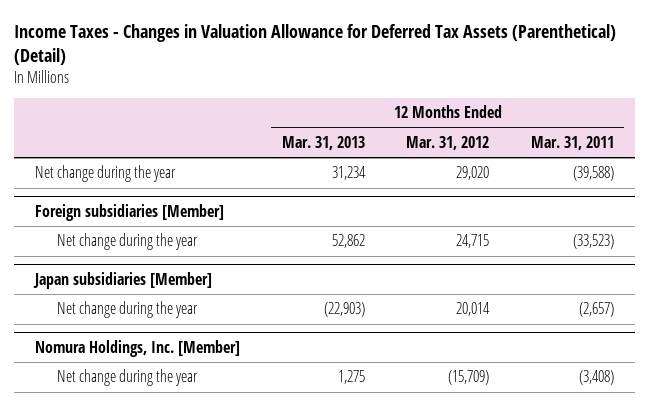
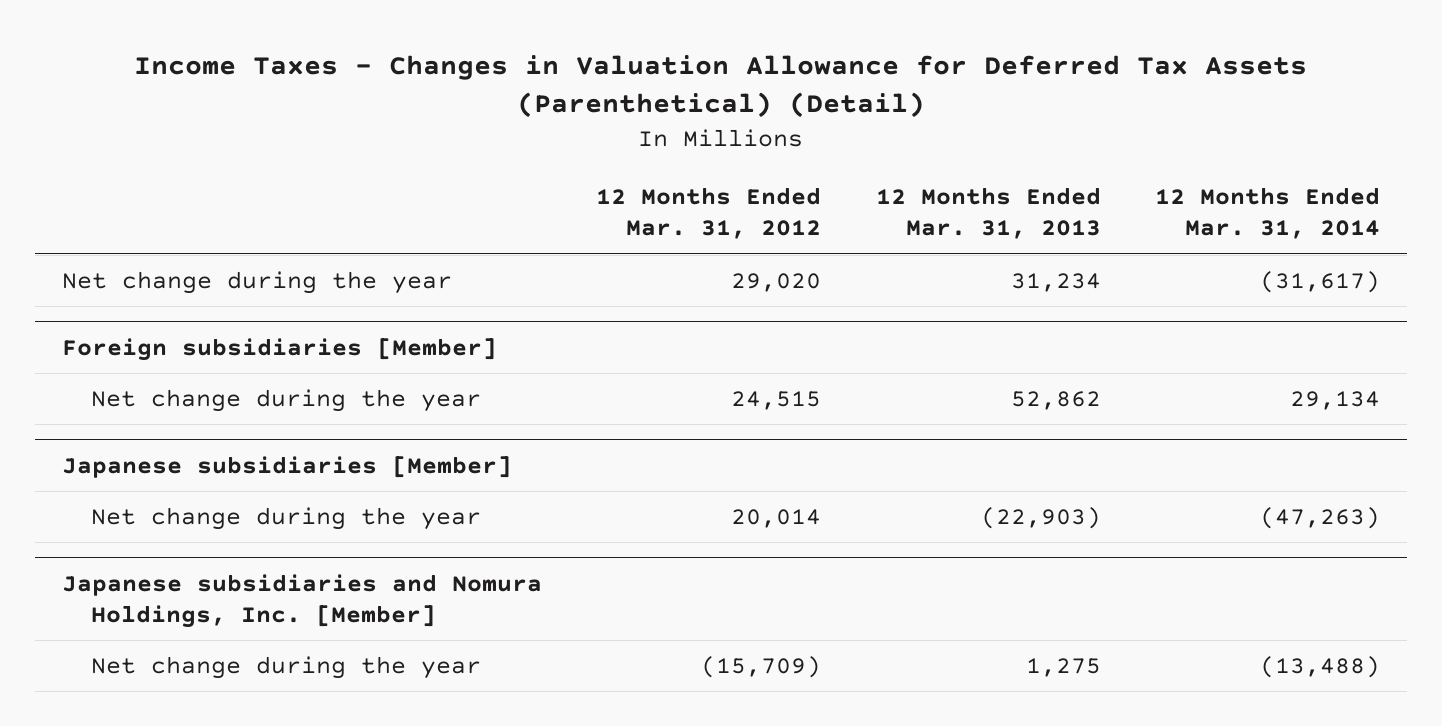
- | 12 Months Ended Mar. 31, 2013 | 12 Months Ended Mar. 31, 2012 | 12 Months Ended Mar. 31, 2011
+ | 12 Months Ended Mar. 31, 2012 | 12 Months Ended Mar. 31, 2013 | 12 Months Ended Mar. 31, 2014
@ Foreign subsidiaries [Member]
- Net change during the year | 52,862 | 24,715 | (33,523)
- Japan subsidiaries [Member]
@ Foreign subsidiaries [Member]
+ Net change during the year | 24,515 | 52,862 | 29,134
+ Japanese subsidiaries [Member]
- Nomura Holdings, Inc. [Member]
+ Japanese subsidiaries and Nomura Holdings, Inc. [Member]

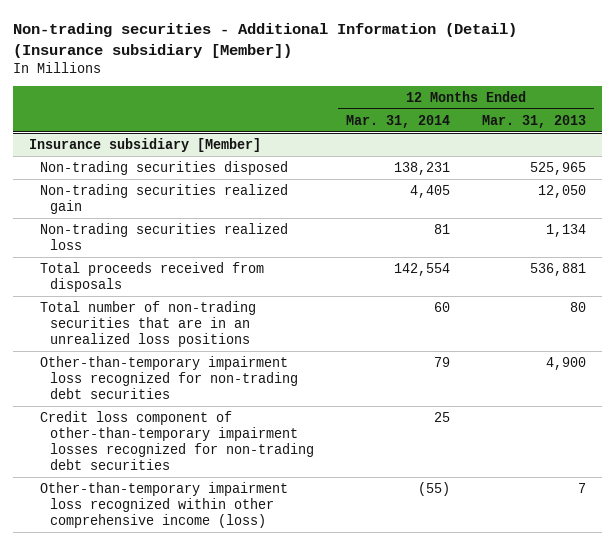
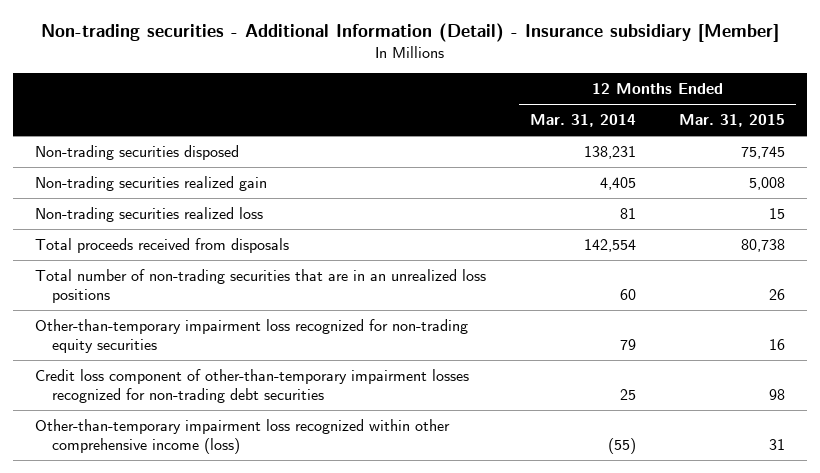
- Non-trading securities - Additional Information (Detail) (Insurance subsidiary [Member])
+ Non-trading securities - Additional Information (Detail) - Insurance subsidiary [Member]
- | 12 Months Ended Mar. 31, 2014 | 12 Months Ended Mar. 31, 2013
+ | 12 Months Ended Mar. 31, 2014 | 12 Months Ended Mar. 31, 2015
- Insurance subsidiary [Member]
- Other-than-temporary impairment loss recognized for non-trading debt securities | 79 | 4,900
+ Other-than-temporary impairment loss recognized for non-trading equity securities | 79 | 16

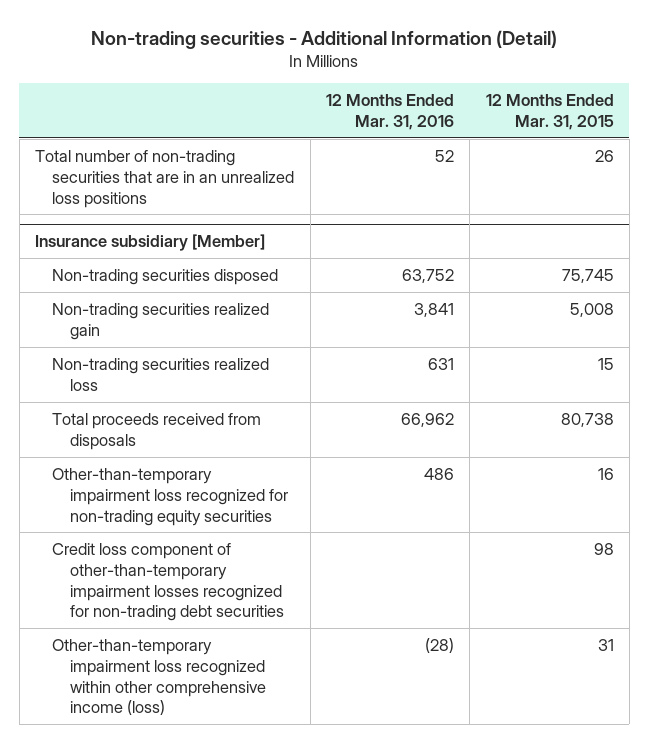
- Non-trading securities - Additional Information (Detail) - Insurance subsidiary [Member]
+ Non-trading securities - Additional Information (Detail)
- | 12 Months Ended Mar. 31, 2014 | 12 Months Ended Mar. 31, 2015
+ | 12 Months Ended Mar. 31, 2016 | 12 Months Ended Mar. 31, 2015
moved up: Total number of non-trading securities that are in an unrealized loss positions | 52 | 26
+ Insurance subsidiary [Member]

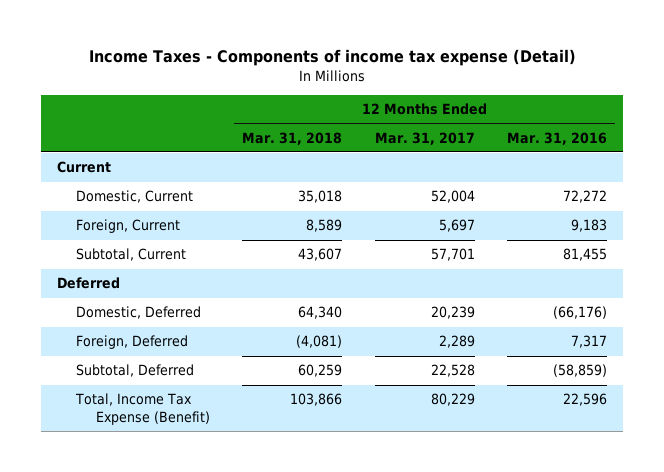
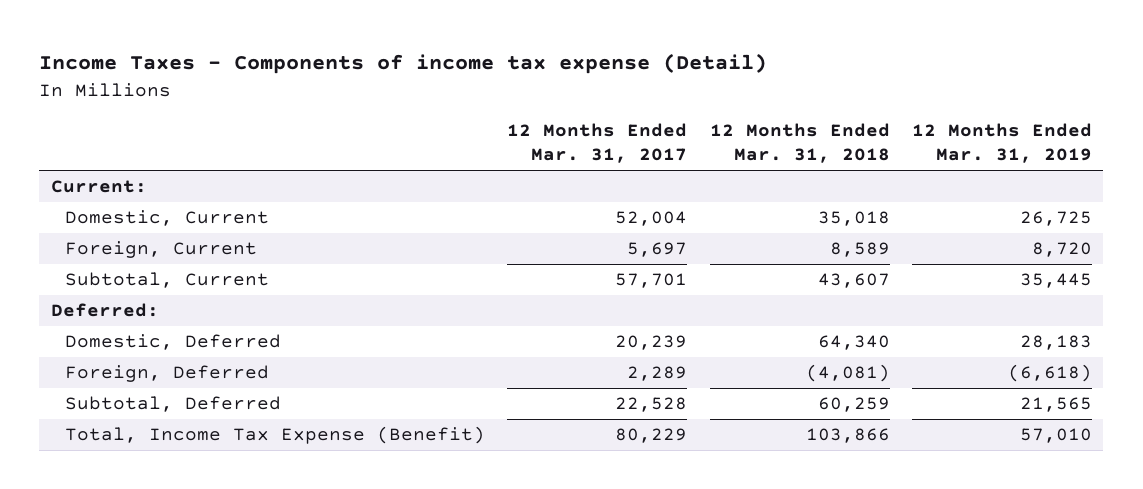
- | 12 Months Ended Mar. 31, 2018 | 12 Months Ended Mar. 31, 2017 | 12 Months Ended Mar. 31, 2016
+ | 12 Months Ended Mar. 31, 2017 | 12 Months Ended Mar. 31, 2018 | 12 Months Ended Mar. 31, 2019
- Current
+ Current:
- Deferred
+ Deferred:

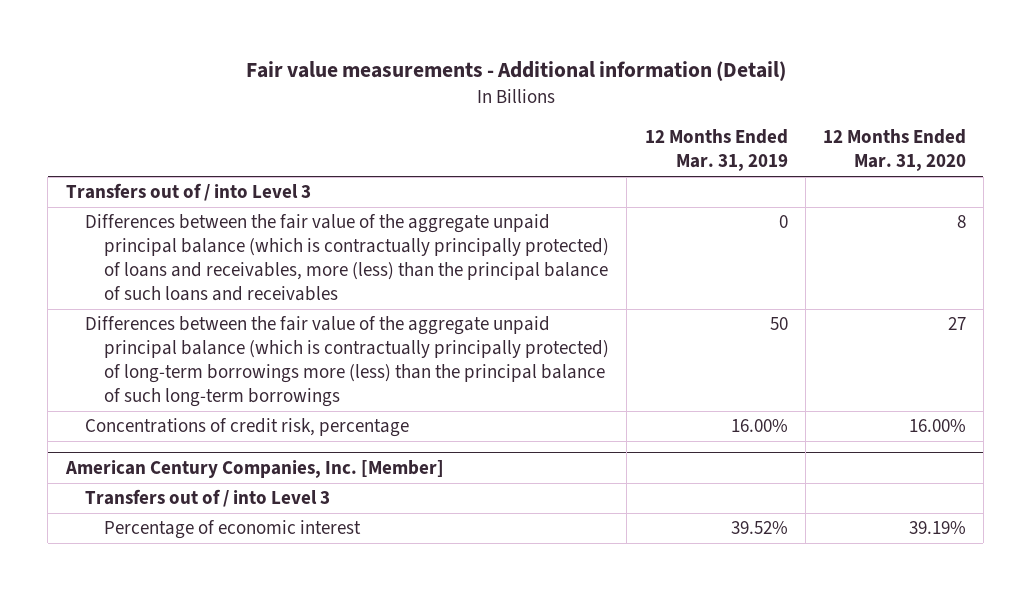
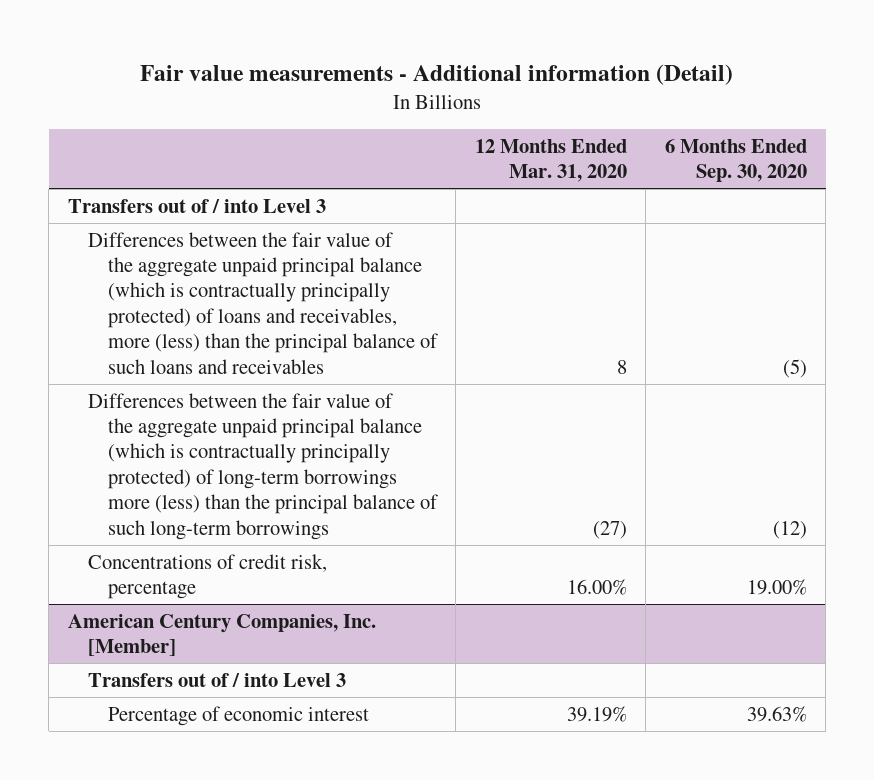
- | 12 Months Ended Mar. 31, 2019 | 12 Months Ended Mar. 31, 2020
+ | 12 Months Ended Mar. 31, 2020 | 6 Months Ended Sep. 30, 2020
- Differences between the fair value of the aggregate unpaid principal balance (which is contractually principally protected) of long-term borrowings more (less) than the principal balance of such long-term borrowings | 50 | 27
+ Differences between the fair value of the aggregate unpaid principal balance (which is contractually principally protected) of long-term borrowings more (less) than the principal balance of such long-term borrowings | (27) | (12)

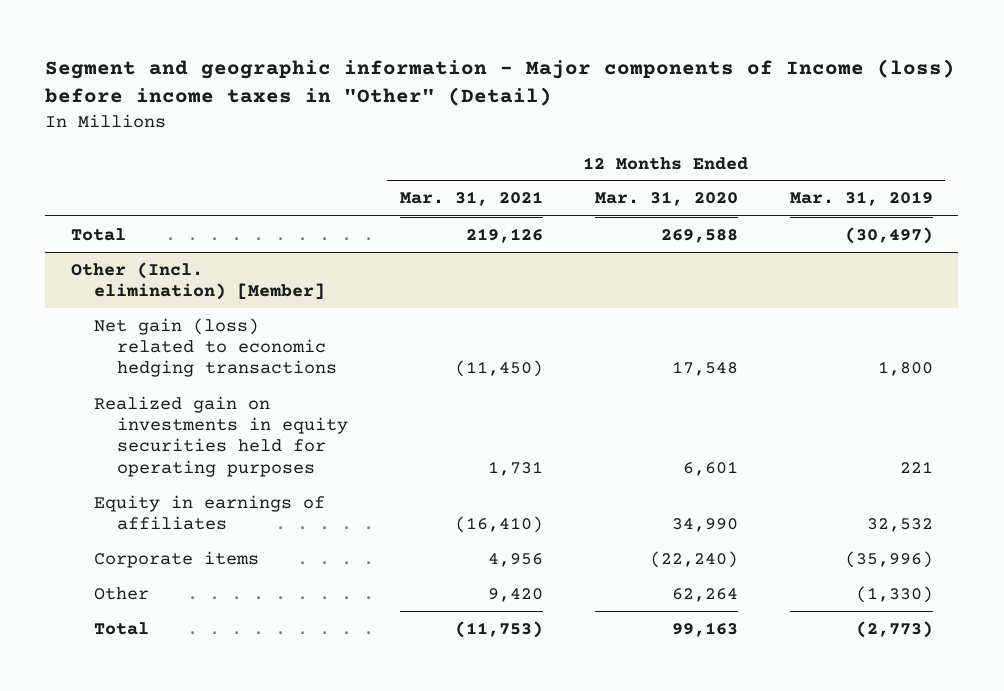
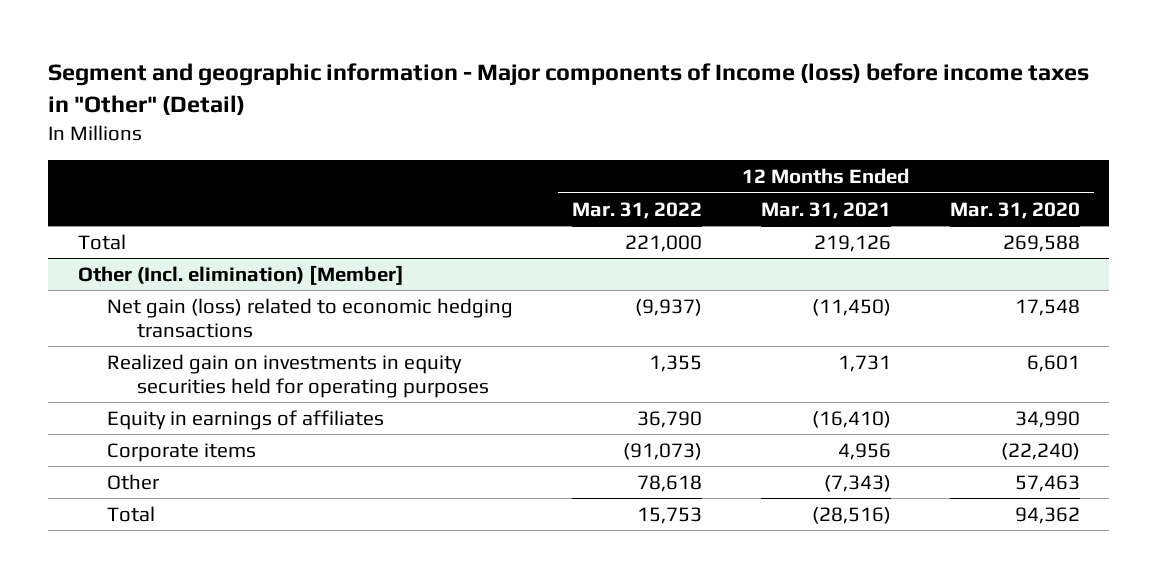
- | 12 Months Ended Mar. 31, 2021 | 12 Months Ended Mar. 31, 2020 | 12 Months Ended Mar. 31, 2019
+ | 12 Months Ended Mar. 31, 2022 | 12 Months Ended Mar. 31, 2021 | 12 Months Ended Mar. 31, 2020
@ Other (Incl. elimination) [Member]
- Other | 9,420 | 62,264 | (1,330)
- Total | (11,753) | 99,163 | (2,773)
+ Other | 78,618 | (7,343) | 57,463
+ Total | 15,753 | (28,516) | 94,362

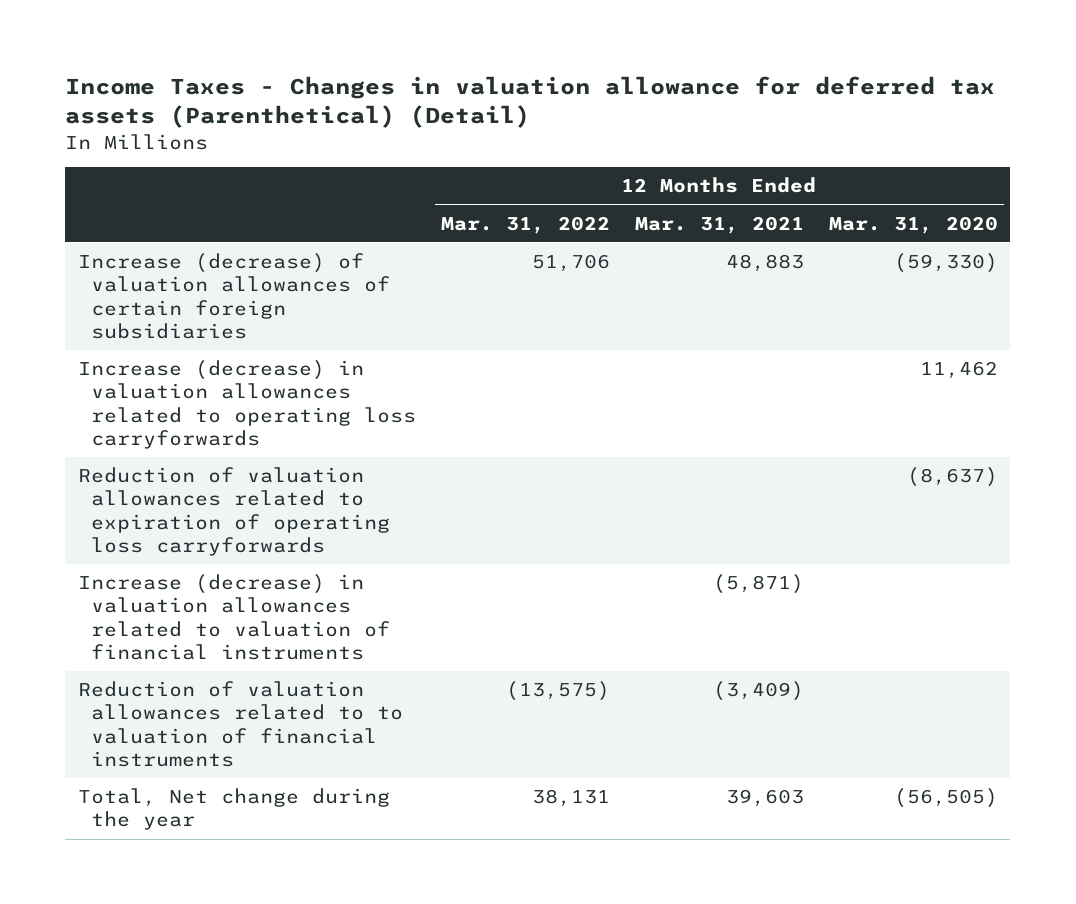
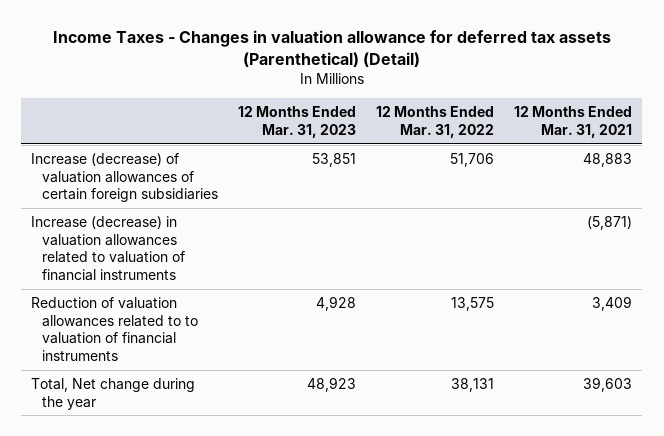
- | 12 Months Ended Mar. 31, 2022 | 12 Months Ended Mar. 31, 2021 | 12 Months Ended Mar. 31, 2020
+ | 12 Months Ended Mar. 31, 2023 | 12 Months Ended Mar. 31, 2022 | 12 Months Ended Mar. 31, 2021
- Increase (decrease) in valuation allowances related to operating loss carryforwards | | | 11,462
- Reduction of valuation allowances related to expiration of operating loss carryforwards | | | (8,637)
- Reduction of valuation allowances related to to valuation of financial instruments | (13,575) | (3,409) |
+ Reduction of valuation allowances related to to valuation of financial instruments | 4,928 | 13,575 | 3,409

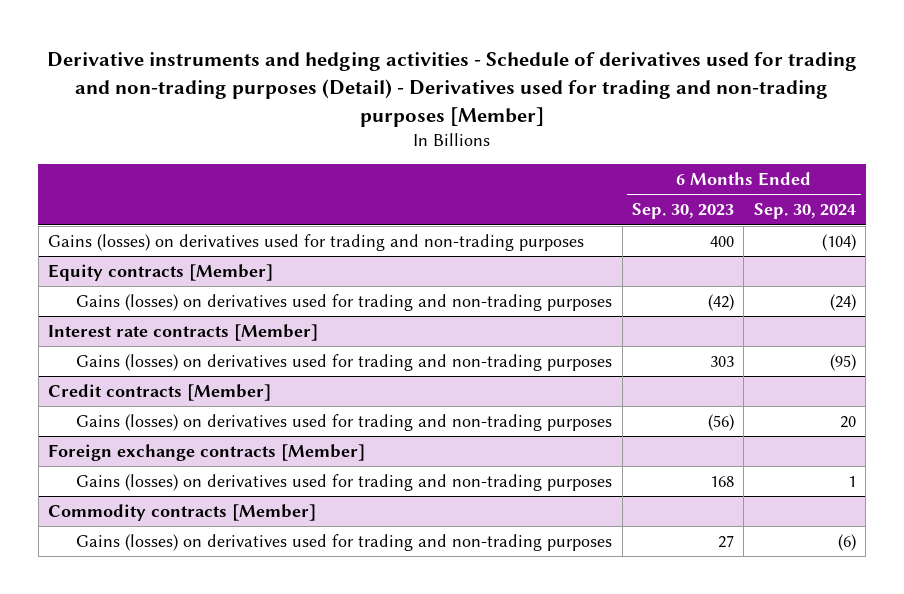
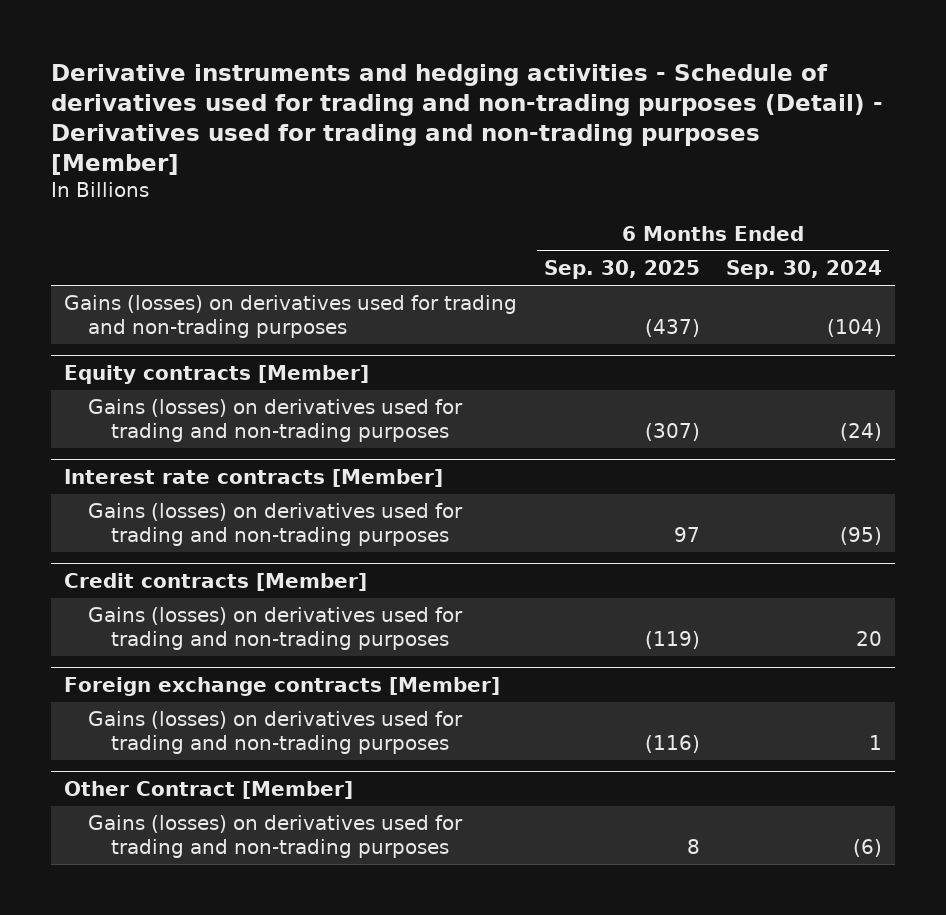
- | 6 Months Ended Sep. 30, 2023 | 6 Months Ended Sep. 30, 2024
+ | 6 Months Ended Sep. 30, 2025 | 6 Months Ended Sep. 30, 2024
- Commodity contracts [Member]
+ Other Contract [Member]

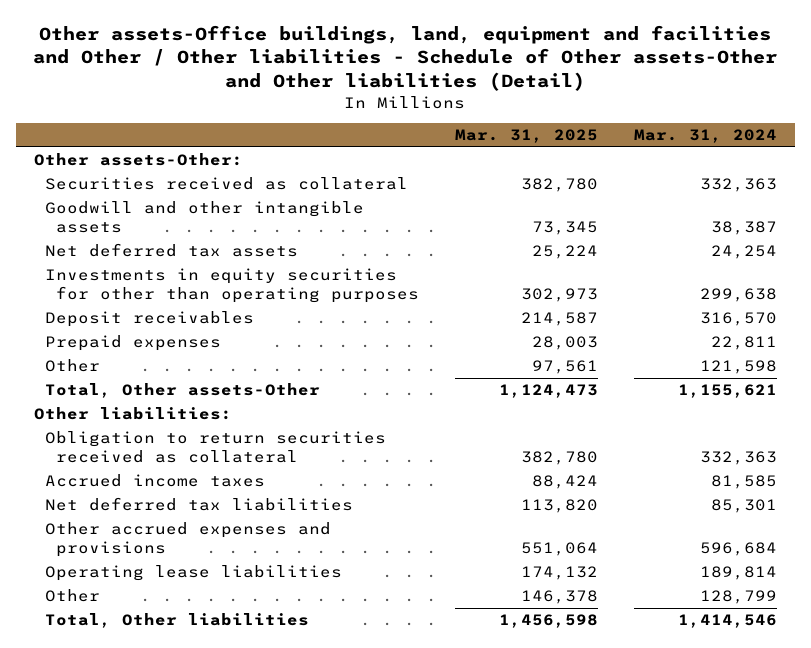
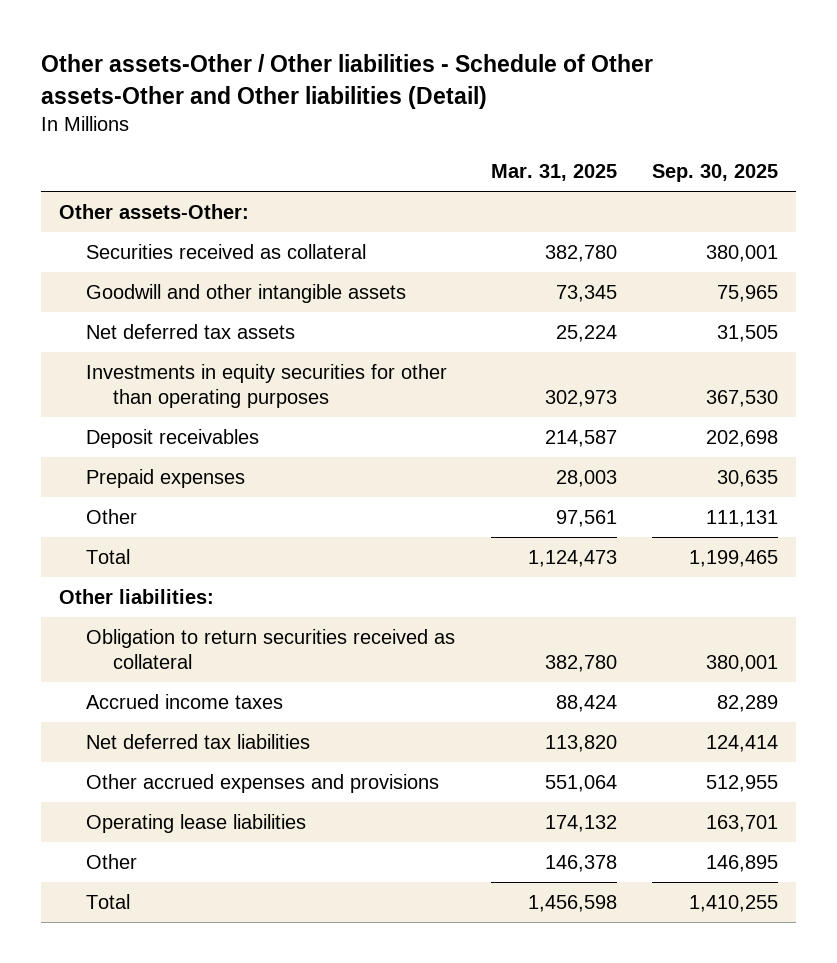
- Other assets-Office buildings, land, equipment and facilities and Other / Other liabilities - Schedule of Other assets-Other and Other liabilities (Detail)
+ Other assets-Other / Other liabilities - Schedule of Other assets-Other and Other liabilities (Detail)
- | Mar. 31, 2025 | Mar. 31, 2024
+ | Mar. 31, 2025 | Sep. 30, 2025
- Total, Other assets-Other | 1,124,473 | 1,155,621
+ Total | 1,124,473 | 1,199,465
- Total, Other liabilities | 1,456,598 | 1,414,546
+ Total | 1,456,598 | 1,410,255

